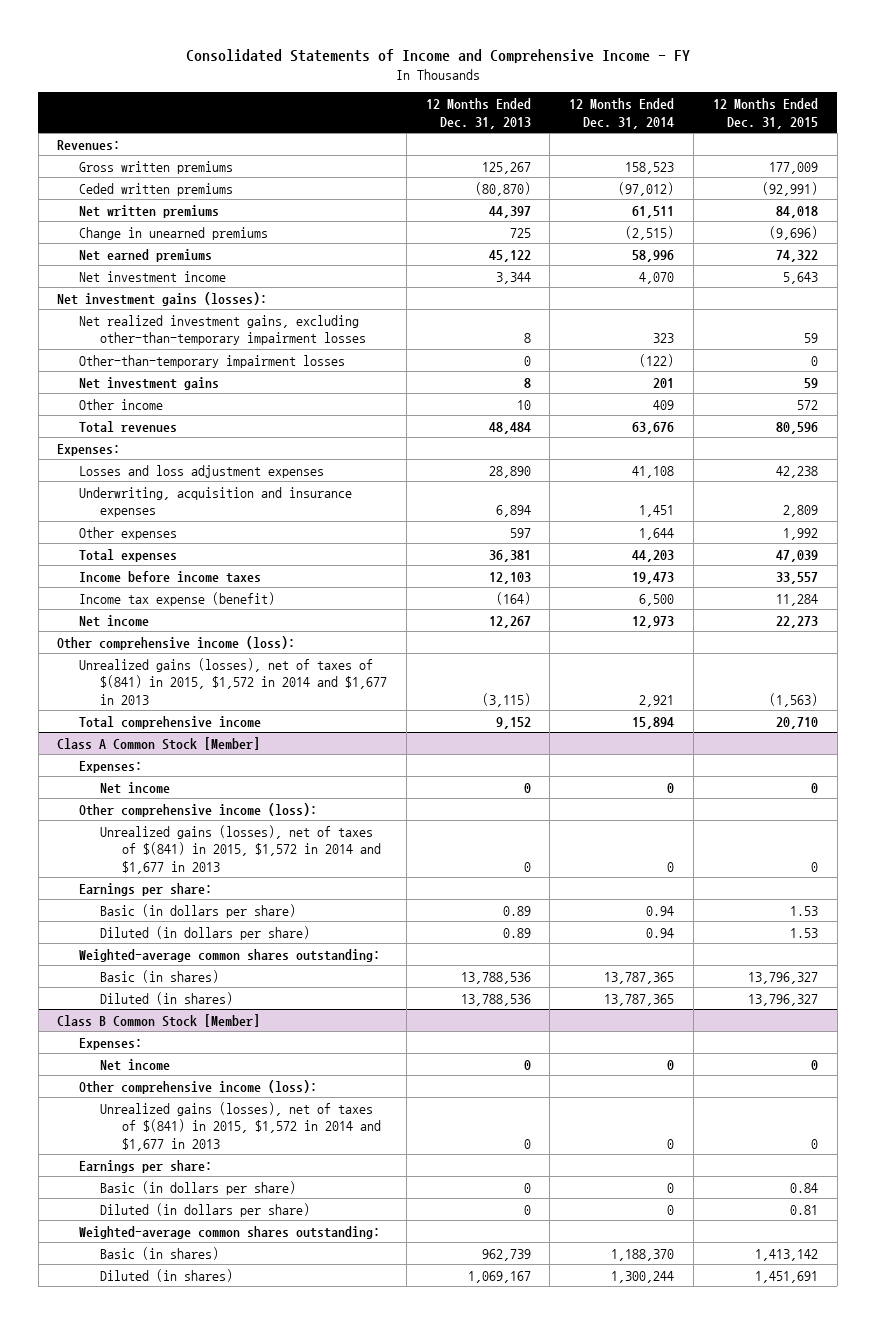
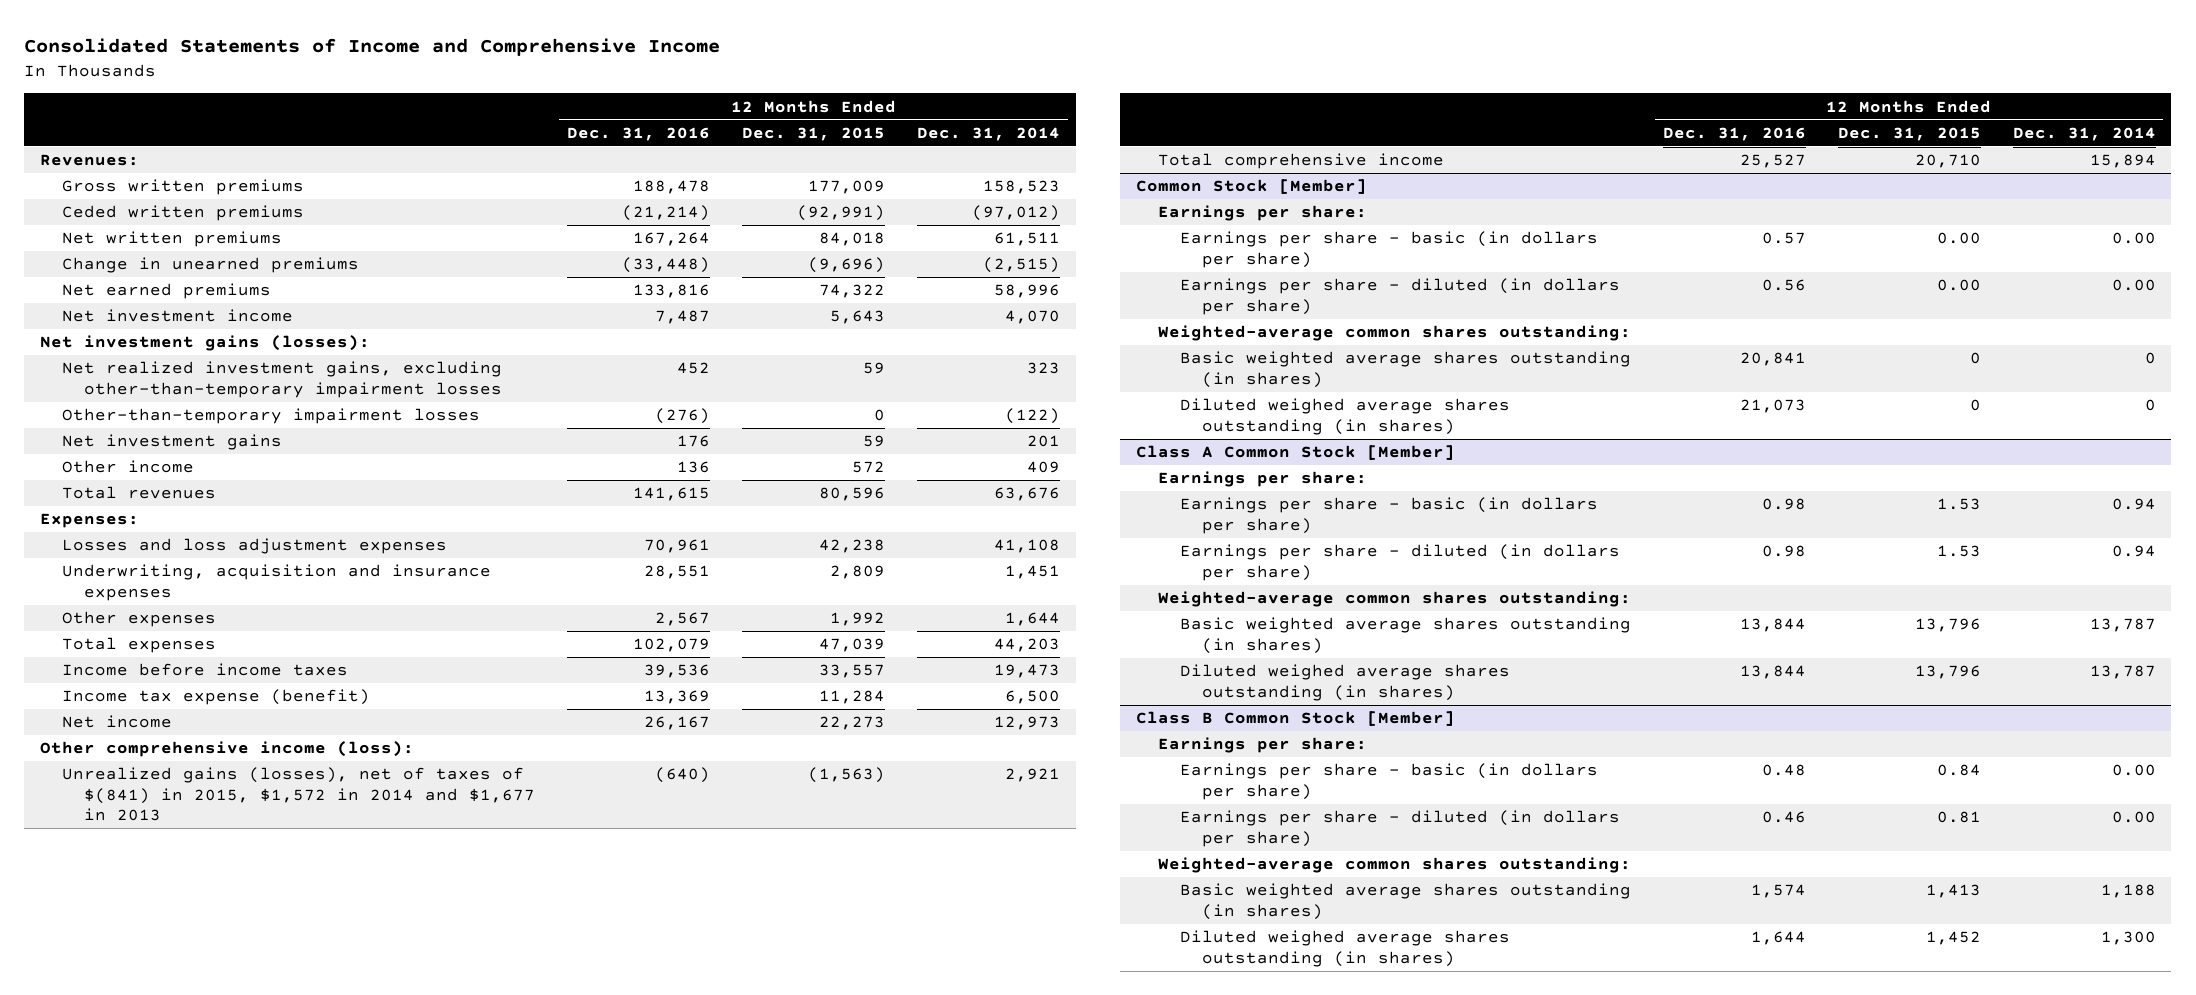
- Consolidated Statements of Income and Comprehensive Income - FY
+ Consolidated Statements of Income and Comprehensive Income
- | 12 Months Ended Dec. 31, 2013 | 12 Months Ended Dec. 31, 2014 | 12 Months Ended Dec. 31, 2015
+ | 12 Months Ended Dec. 31, 2016 | 12 Months Ended Dec. 31, 2015 | 12 Months Ended Dec. 31, 2014
+ Common Stock [Member]
+ Earnings per share:
+ Earnings per share - basic (in dollars per share) | 0.57 | 0.00 | 0.00
+ Earnings per share - diluted (in dollars per share) | 0.56 | 0.00 | 0.00
+ Weighted-average common shares outstanding:
+ Basic weighted average shares outstanding (in shares) | 20,841 | 0 | 0
+ Diluted weighed average shares outstanding (in shares) | 21,073 | 0 | 0
@ Class A Common Stock [Member]
- Expenses:
- Net income | 0 | 0 | 0
- Other comprehensive income (loss):
- Unrealized gains (losses), net of taxes of $(841) in 2015, $1,572 in 2014 and $1,677 in 2013 | 0 | 0 | 0
- Basic (in dollars per share) | 0.89 | 0.94 | 1.53
- Diluted (in dollars per share) | 0.89 | 0.94 | 1.53
+ Earnings per share - basic (in dollars per share) | 0.98 | 1.53 | 0.94
+ Earnings per share - diluted (in dollars per share) | 0.98 | 1.53 | 0.94
- Basic (in shares) | 13,788,536 | 13,787,365 | 13,796,327
- Diluted (in shares) | 13,788,536 | 13,787,365 | 13,796,327
+ Basic weighted average shares outstanding (in shares) | 13,844 | 13,796 | 13,787
+ Diluted weighed average shares outstanding (in shares) | 13,844 | 13,796 | 13,787
@ Class B Common Stock [Member]
- Expenses:
- Net income | 0 | 0 | 0
- Other comprehensive income (loss):
- Unrealized gains (losses), net of taxes of $(841) in 2015, $1,572 in 2014 and $1,677 in 2013 | 0 | 0 | 0
- Basic (in dollars per share) | 0 | 0 | 0.84
- Diluted (in dollars per share) | 0 | 0 | 0.81
+ Earnings per share - basic (in dollars per share) | 0.48 | 0.84 | 0.00
+ Earnings per share - diluted (in dollars per share) | 0.46 | 0.81 | 0.00
- Basic (in shares) | 962,739 | 1,188,370 | 1,413,142
- Diluted (in shares) | 1,069,167 | 1,300,244 | 1,451,691
+ Basic weighted average shares outstanding (in shares) | 1,574 | 1,413 | 1,188
+ Diluted weighed average shares outstanding (in shares) | 1,644 | 1,452 | 1,300

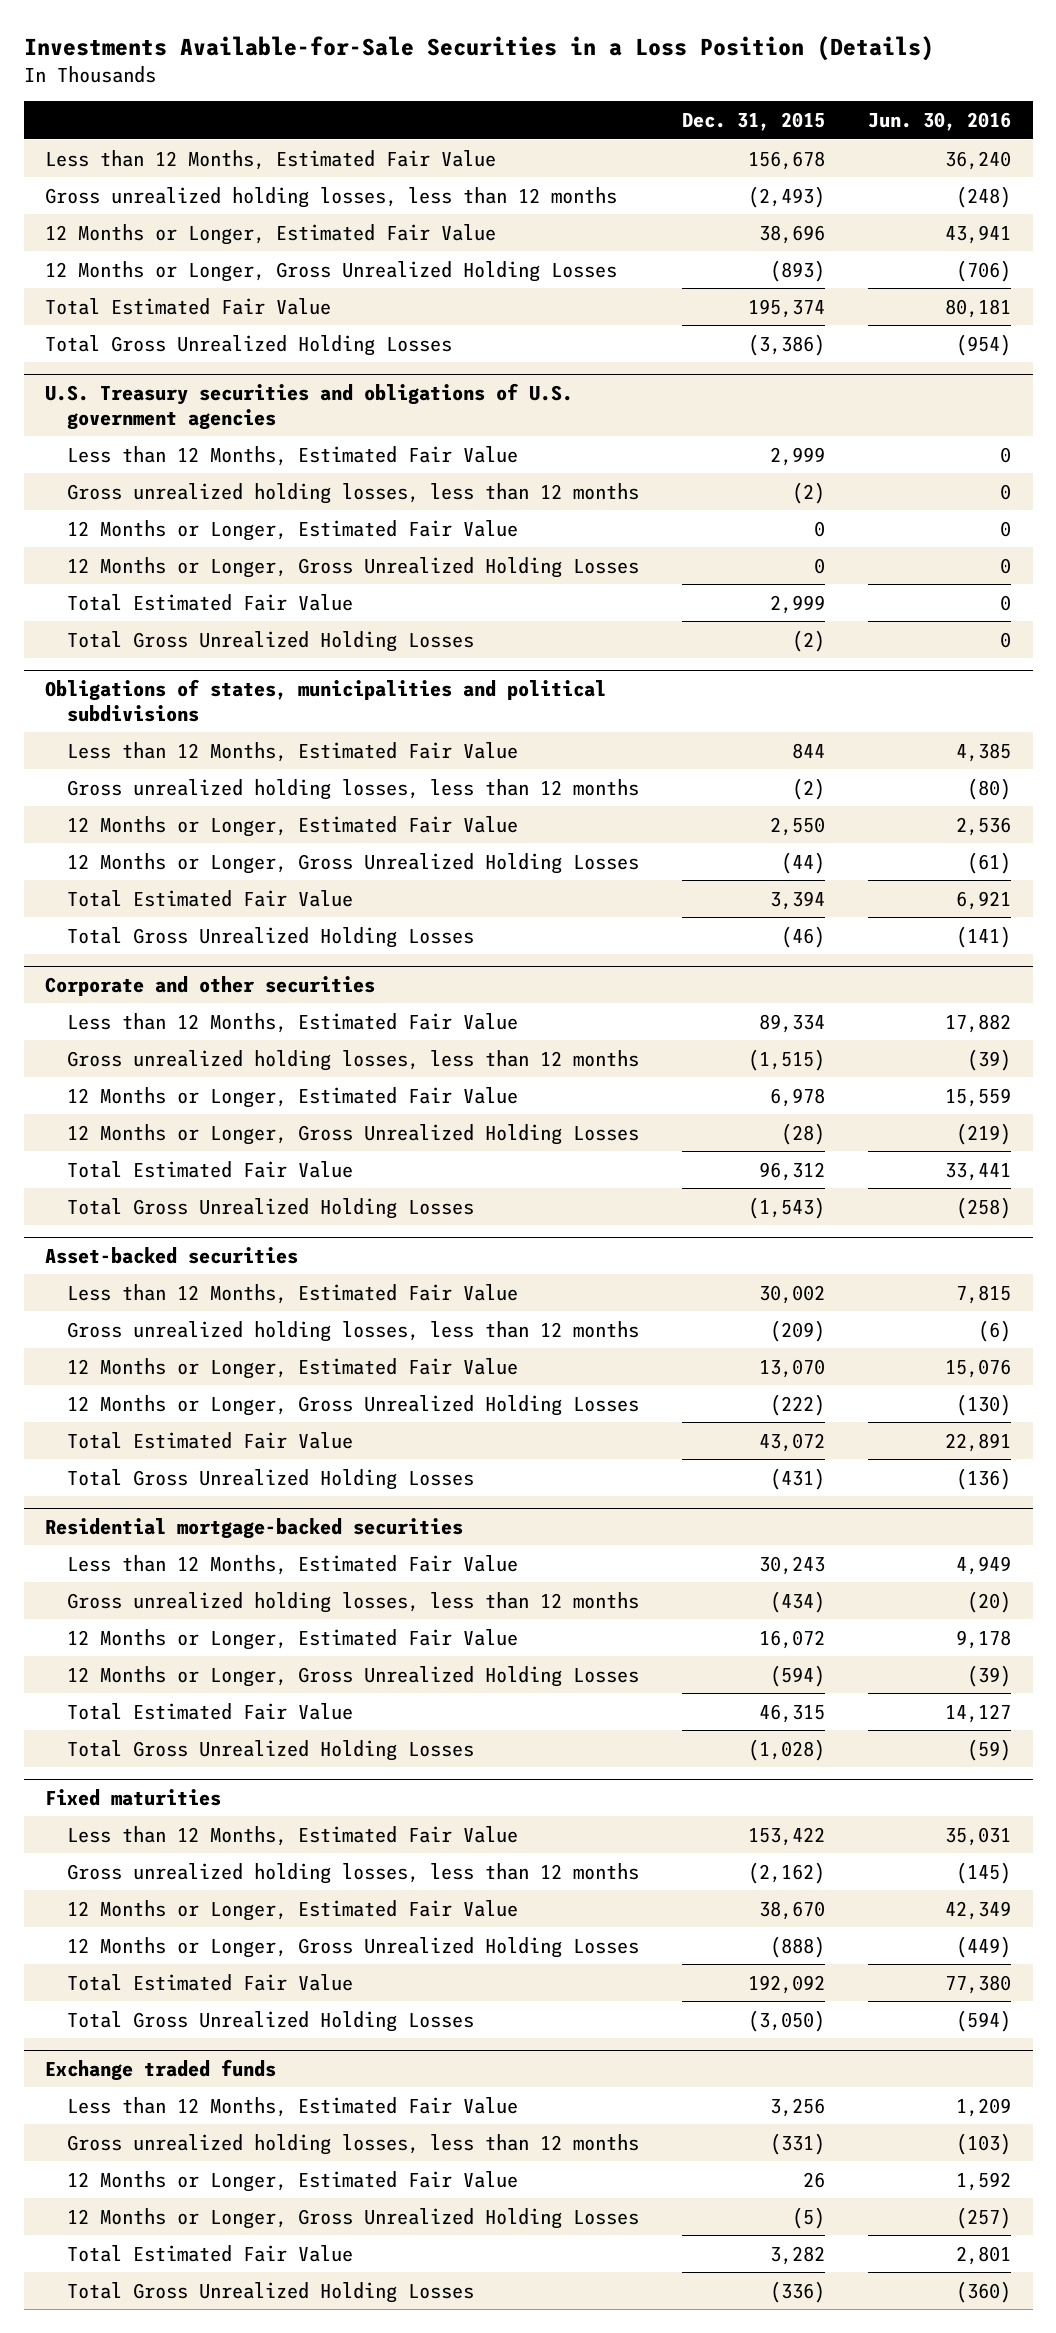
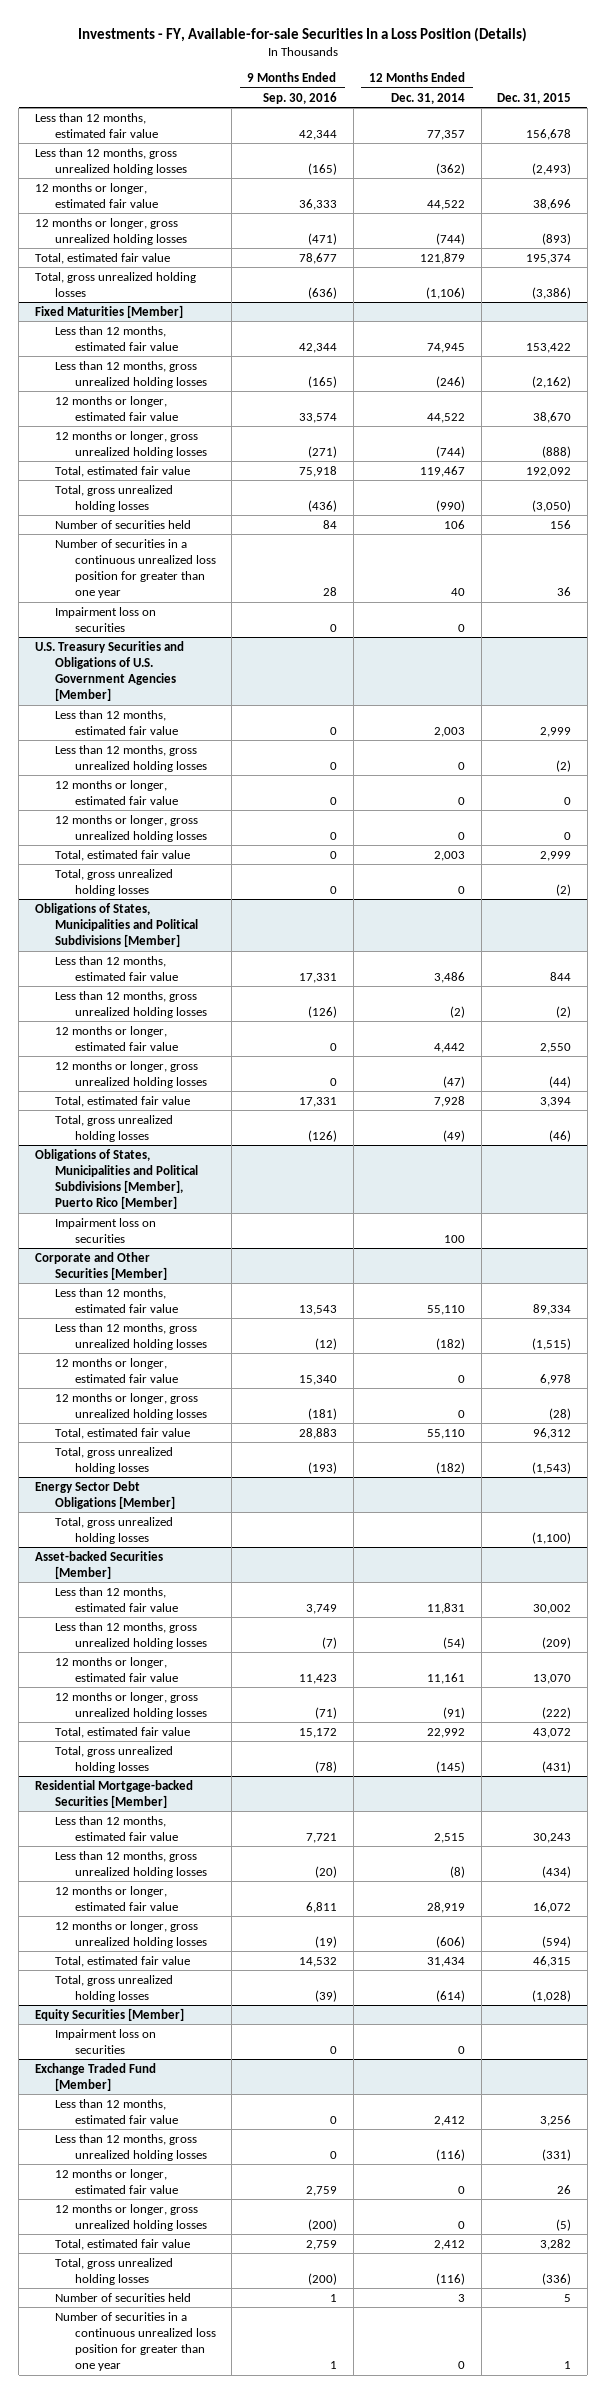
- Investments Available-for-Sale Securities in a Loss Position (Details)
+ Investments - FY, Available-for-sale Securities In a Loss Position (Details)
- | Dec. 31, 2015 | Jun. 30, 2016
+ | 9 Months Ended Sep. 30, 2016 | 12 Months Ended Dec. 31, 2014 | Dec. 31, 2015
- Less than 12 Months, Estimated Fair Value | 156,678 | 36,240
- Gross unrealized holding losses, less than 12 months | (2,493) | (248)
- 12 Months or Longer, Estimated Fair Value | 38,696 | 43,941
- 12 Months or Longer, Gross Unrealized Holding Losses | (893) | (706)
- Total Estimated Fair Value | 195,374 | 80,181
- Total Gross Unrealized Holding Losses | (3,386) | (954)
- U.S. Treasury securities and obligations of U.S. government agencies
- Less than 12 Months, Estimated Fair Value | 2,999 | 0
- Gross unrealized holding losses, less than 12 months | (2) | 0
- 12 Months or Longer, Estimated Fair Value | 0 | 0
- 12 Months or Longer, Gross Unrealized Holding Losses | 0 | 0
- Total Estimated Fair Value | 2,999 | 0
- Total Gross Unrealized Holding Losses | (2) | 0
- Obligations of states, municipalities and political subdivisions
- Less than 12 Months, Estimated Fair Value | 844 | 4,385
- Gross unrealized holding losses, less than 12 months | (2) | (80)
- 12 Months or Longer, Estimated Fair Value | 2,550 | 2,536
- 12 Months or Longer, Gross Unrealized Holding Losses | (44) | (61)
- Total Estimated Fair Value | 3,394 | 6,921
- Total Gross Unrealized Holding Losses | (46) | (141)
- Corporate and other securities
- Less than 12 Months, Estimated Fair Value | 89,334 | 17,882
- Gross unrealized holding losses, less than 12 months | (1,515) | (39)
- 12 Months or Longer, Estimated Fair Value | 6,978 | 15,559
- 12 Months or Longer, Gross Unrealized Holding Losses | (28) | (219)
- Total Estimated Fair Value | 96,312 | 33,441
- Total Gross Unrealized Holding Losses | (1,543) | (258)
- Asset-backed securities
- Less than 12 Months, Estimated Fair Value | 30,002 | 7,815
- Gross unrealized holding losses, less than 12 months | (209) | (6)
- 12 Months or Longer, Estimated Fair Value | 13,070 | 15,076
- 12 Months or Longer, Gross Unrealized Holding Losses | (222) | (130)
- Total Estimated Fair Value | 43,072 | 22,891
- Total Gross Unrealized Holding Losses | (431) | (136)
- Residential mortgage-backed securities
- Less than 12 Months, Estimated Fair Value | 30,243 | 4,949
- Gross unrealized holding losses, less than 12 months | (434) | (20)
- 12 Months or Longer, Estimated Fair Value | 16,072 | 9,178
- 12 Months or Longer, Gross Unrealized Holding Losses | (594) | (39)
- Total Estimated Fair Value | 46,315 | 14,127
- Total Gross Unrealized Holding Losses | (1,028) | (59)
- Fixed maturities
- Less than 12 Months, Estimated Fair Value | 153,422 | 35,031
- Gross unrealized holding losses, less than 12 months | (2,162) | (145)
- 12 Months or Longer, Estimated Fair Value | 38,670 | 42,349
- 12 Months or Longer, Gross Unrealized Holding Losses | (888) | (449)
- Total Estimated Fair Value | 192,092 | 77,380
- Total Gross Unrealized Holding Losses | (3,050) | (594)
- Exchange traded funds
- Less than 12 Months, Estimated Fair Value | 3,256 | 1,209
- Gross unrealized holding losses, less than 12 months | (331) | (103)
- 12 Months or Longer, Estimated Fair Value | 26 | 1,592
- 12 Months or Longer, Gross Unrealized Holding Losses | (5) | (257)
- Total Estimated Fair Value | 3,282 | 2,801
- Total Gross Unrealized Holding Losses | (336) | (360)
+ Less than 12 months, estimated fair value | 42,344 | 77,357 | 156,678
+ Less than 12 months, gross unrealized holding losses | (165) | (362) | (2,493)
+ 12 months or longer, estimated fair value | 36,333 | 44,522 | 38,696
+ 12 months or longer, gross unrealized holding losses | (471) | (744) | (893)
+ Total, estimated fair value | 78,677 | 121,879 | 195,374
+ Total, gross unrealized holding losses | (636) | (1,106) | (3,386)
+ Fixed Maturities [Member]
+ Less than 12 months, estimated fair value | 42,344 | 74,945 | 153,422
+ Less than 12 months, gross unrealized holding losses | (165) | (246) | (2,162)
+ 12 months or longer, estimated fair value | 33,574 | 44,522 | 38,670
+ 12 months or longer, gross unrealized holding losses | (271) | (744) | (888)
+ Total, estimated fair value | 75,918 | 119,467 | 192,092
+ Total, gross unrealized holding losses | (436) | (990) | (3,050)
+ Number of securities held | 84 | 106 | 156
+ Number of securities in a continuous unrealized loss position for greater than one year | 28 | 40 | 36
+ Impairment loss on securities | 0 | 0 |
+ U.S. Treasury Securities and Obligations of U.S. Government Agencies [Member]
+ Less than 12 months, estimated fair value | 0 | 2,003 | 2,999
+ Less than 12 months, gross unrealized holding losses | 0 | 0 | (2)
+ 12 months or longer, estimated fair value | 0 | 0 | 0
+ 12 months or longer, gross unrealized holding losses | 0 | 0 | 0
+ Total, estimated fair value | 0 | 2,003 | 2,999
+ Total, gross unrealized holding losses | 0 | 0 | (2)
+ Obligations of States, Municipalities and Political Subdivisions [Member]
+ Less than 12 months, estimated fair value | 17,331 | 3,486 | 844
+ Less than 12 months, gross unrealized holding losses | (126) | (2) | (2)
+ 12 months or longer, estimated fair value | 0 | 4,442 | 2,550
+ 12 months or longer, gross unrealized holding losses | 0 | (47) | (44)
+ Total, estimated fair value | 17,331 | 7,928 | 3,394
+ Total, gross unrealized holding losses | (126) | (49) | (46)
+ Obligations of States, Municipalities and Political Subdivisions [Member], Puerto Rico [Member]
+ Impairment loss on securities | | 100 |
+ Corporate and Other Securities [Member]
+ Less than 12 months, estimated fair value | 13,543 | 55,110 | 89,334
+ Less than 12 months, gross unrealized holding losses | (12) | (182) | (1,515)
+ 12 months or longer, estimated fair value | 15,340 | 0 | 6,978
+ 12 months or longer, gross unrealized holding losses | (181) | 0 | (28)
+ Total, estimated fair value | 28,883 | 55,110 | 96,312
+ Total, gross unrealized holding losses | (193) | (182) | (1,543)
+ Energy Sector Debt Obligations [Member]
+ Total, gross unrealized holding losses | | | (1,100)
+ Asset-backed Securities [Member]
+ Less than 12 months, estimated fair value | 3,749 | 11,831 | 30,002
+ Less than 12 months, gross unrealized holding losses | (7) | (54) | (209)
+ 12 months or longer, estimated fair value | 11,423 | 11,161 | 13,070
+ 12 months or longer, gross unrealized holding losses | (71) | (91) | (222)
+ Total, estimated fair value | 15,172 | 22,992 | 43,072
+ Total, gross unrealized holding losses | (78) | (145) | (431)
+ Residential Mortgage-backed Securities [Member]
+ Less than 12 months, estimated fair value | 7,721 | 2,515 | 30,243
+ Less than 12 months, gross unrealized holding losses | (20) | (8) | (434)
+ 12 months or longer, estimated fair value | 6,811 | 28,919 | 16,072
+ 12 months or longer, gross unrealized holding losses | (19) | (606) | (594)
+ Total, estimated fair value | 14,532 | 31,434 | 46,315
+ Total, gross unrealized holding losses | (39) | (614) | (1,028)
+ Equity Securities [Member]
+ Impairment loss on securities | 0 | 0 |
+ Exchange Traded Fund [Member]
+ Less than 12 months, estimated fair value | 0 | 2,412 | 3,256
+ Less than 12 months, gross unrealized holding losses | 0 | (116) | (331)
+ 12 months or longer, estimated fair value | 2,759 | 0 | 26
+ 12 months or longer, gross unrealized holding losses | (200) | 0 | (5)
+ Total, estimated fair value | 2,759 | 2,412 | 3,282
+ Total, gross unrealized holding losses | (200) | (116) | (336)
+ Number of securities held | 1 | 3 | 5
+ Number of securities in a continuous unrealized loss position for greater than one year | 1 | 0 | 1

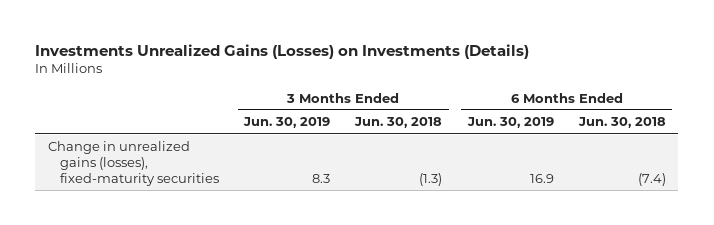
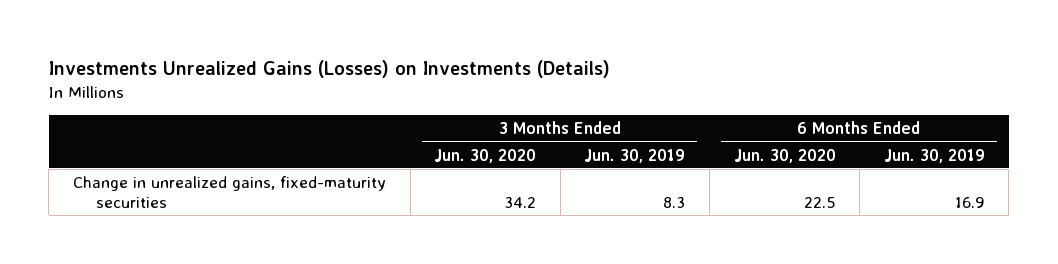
- | 3 Months Ended Jun. 30, 2019 | 3 Months Ended Jun. 30, 2018 | 6 Months Ended Jun. 30, 2019 | 6 Months Ended Jun. 30, 2018
+ | 3 Months Ended Jun. 30, 2020 | 3 Months Ended Jun. 30, 2019 | 6 Months Ended Jun. 30, 2020 | 6 Months Ended Jun. 30, 2019
- Change in unrealized gains (losses), fixed-maturity securities | 8.3 | (1.3) | 16.9 | (7.4)
+ Change in unrealized gains, fixed-maturity securities | 34.2 | 8.3 | 22.5 | 16.9

